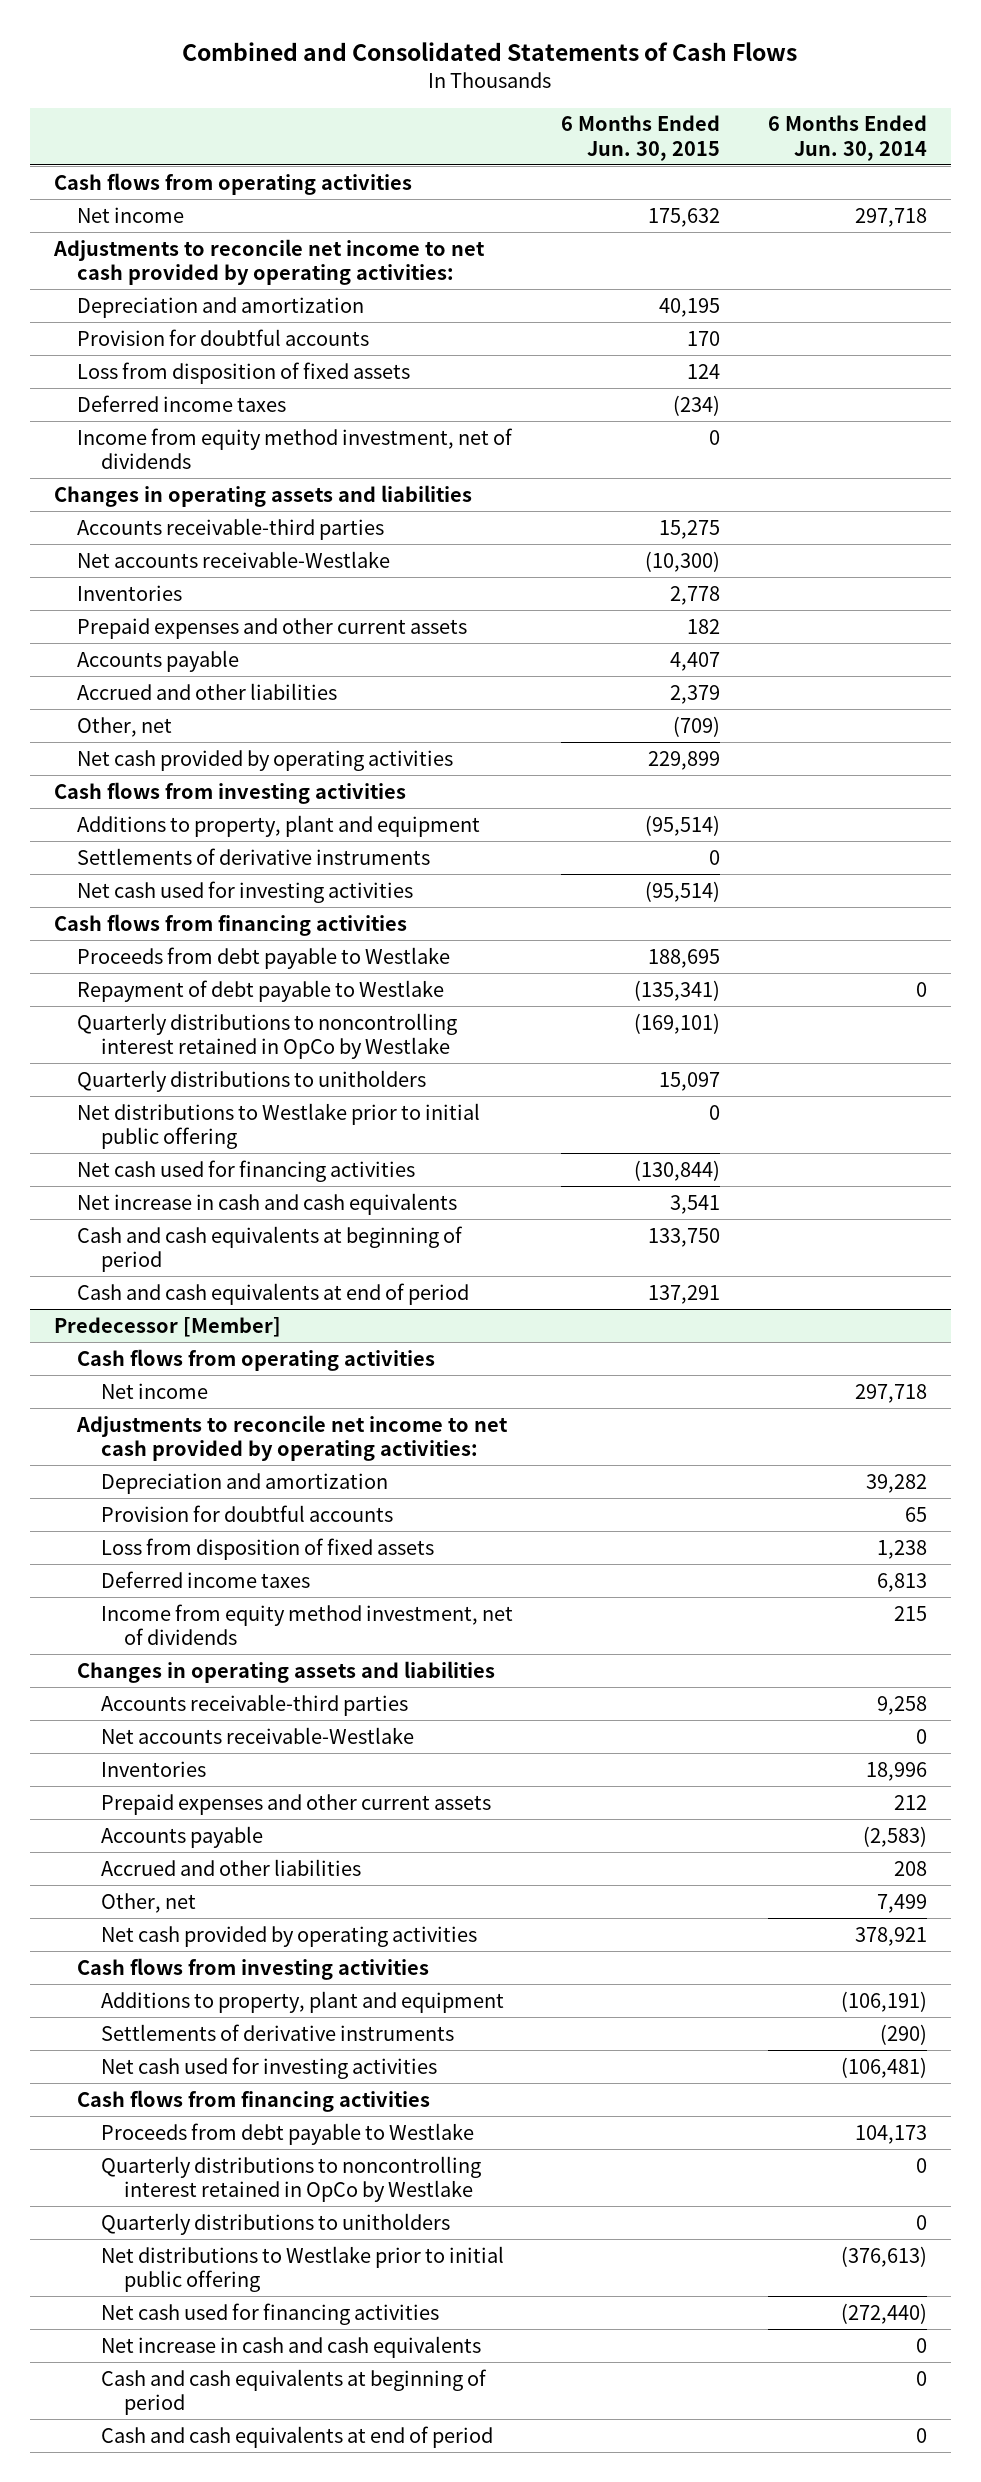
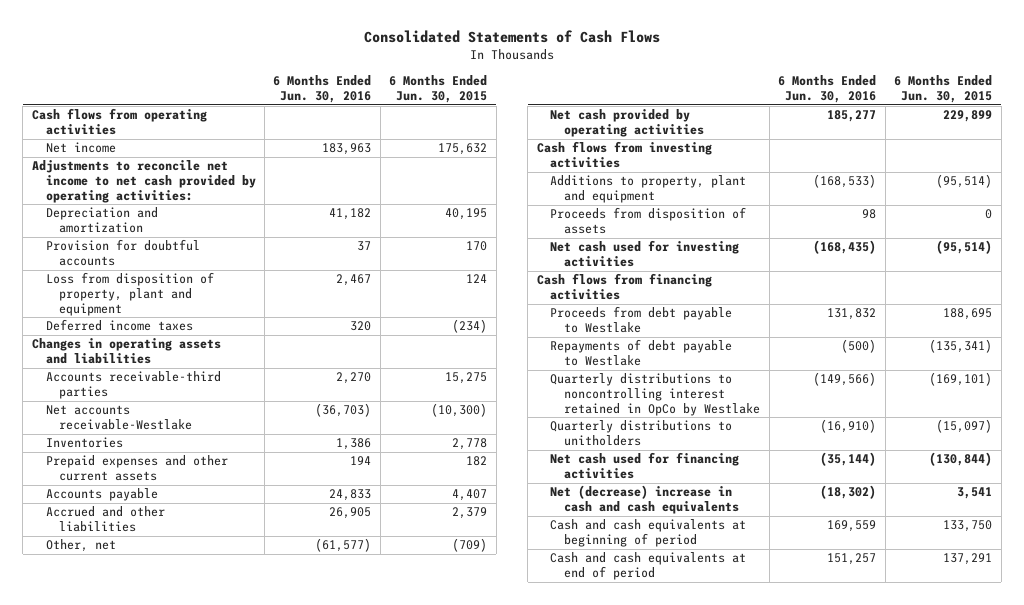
- Combined and Consolidated Statements of Cash Flows
+ Consolidated Statements of Cash Flows
- | 6 Months Ended Jun. 30, 2015 | 6 Months Ended Jun. 30, 2014
+ | 6 Months Ended Jun. 30, 2016 | 6 Months Ended Jun. 30, 2015
- Loss from disposition of fixed assets | 124 |
+ Loss from disposition of property, plant and equipment | 2,467 | 124
- Income from equity method investment, net of dividends | 0 |
- Settlements of derivative instruments | 0 |
+ Proceeds from disposition of assets | 98 | 0
- Repayment of debt payable to Westlake | (135,341) | 0
+ Repayments of debt payable to Westlake | (500) | (135,341)
- Quarterly distributions to unitholders | 15,097 |
- Net distributions to Westlake prior to initial public offering | 0 |
+ Quarterly distributions to unitholders | (16,910) | (15,097)
- Net increase in cash and cash equivalents | 3,541 |
+ Net (decrease) increase in cash and cash equivalents | (18,302) | 3,541
- Predecessor [Member]
- Cash flows from operating activities
- Net income | | 297,718
- Adjustments to reconcile net income to net cash provided by operating activities:
- Depreciation and amortization | | 39,282
- Provision for doubtful accounts | | 65
- Loss from disposition of fixed assets | | 1,238
- Deferred income taxes | | 6,813
- Income from equity method investment, net of dividends | | 215
- Changes in operating assets and liabilities
- Accounts receivable-third parties | | 9,258
- Net accounts receivable-Westlake | | 0
- Inventories | | 18,996
- Prepaid expenses and other current assets | | 212
- Accounts payable | | (2,583)
- Accrued and other liabilities | | 208
- Other, net | | 7,499
- Net cash provided by operating activities | | 378,921
- Cash flows from investing activities
- Additions to property, plant and equipment | | (106,191)
- Settlements of derivative instruments | | (290)
- Net cash used for investing activities | | (106,481)
- Cash flows from financing activities
- Proceeds from debt payable to Westlake | | 104,173
- Quarterly distributions to noncontrolling interest retained in OpCo by Westlake | | 0
- Quarterly distributions to unitholders | | 0
- Net distributions to Westlake prior to initial public offering | | (376,613)
- Net cash used for financing activities | | (272,440)
- Net increase in cash and cash equivalents | | 0
- Cash and cash equivalents at beginning of period | | 0
- Cash and cash equivalents at end of period | | 0

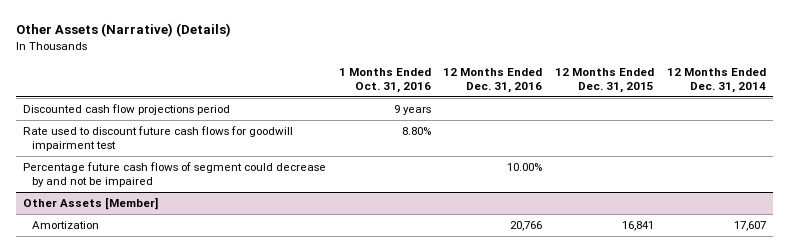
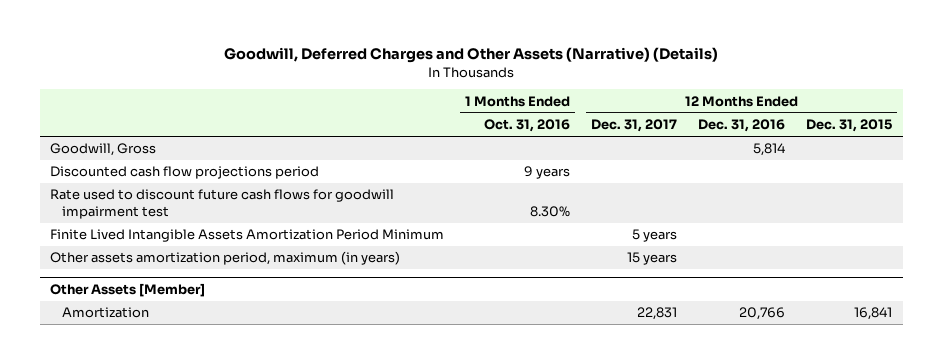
- Other Assets (Narrative) (Details)
+ Goodwill, Deferred Charges and Other Assets (Narrative) (Details)
- | 1 Months Ended Oct. 31, 2016 | 12 Months Ended Dec. 31, 2016 | 12 Months Ended Dec. 31, 2015 | 12 Months Ended Dec. 31, 2014
+ | 1 Months Ended Oct. 31, 2016 | 12 Months Ended Dec. 31, 2017 | 12 Months Ended Dec. 31, 2016 | 12 Months Ended Dec. 31, 2015
+ Goodwill, Gross | | | 5,814 |
- Rate used to discount future cash flows for goodwill impairment test | 8.80% | | |
- Percentage future cash flows of segment could decrease by and not be impaired | | 10.00% | |
+ Rate used to discount future cash flows for goodwill impairment test | 8.30% | | |
+ Finite Lived Intangible Assets Amortization Period Minimum | | 5 years | |
+ Other assets amortization period, maximum (in years) | | 15 years | |

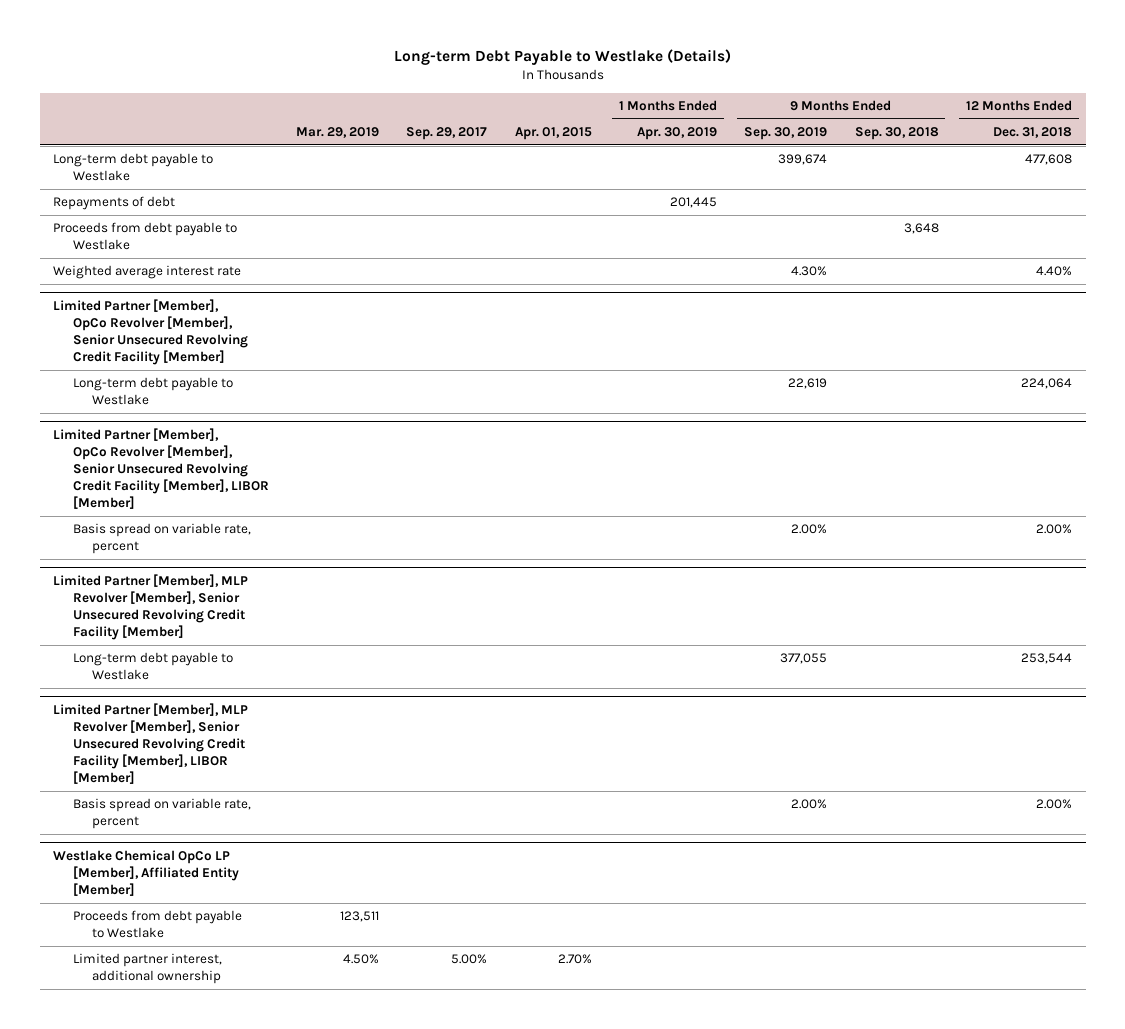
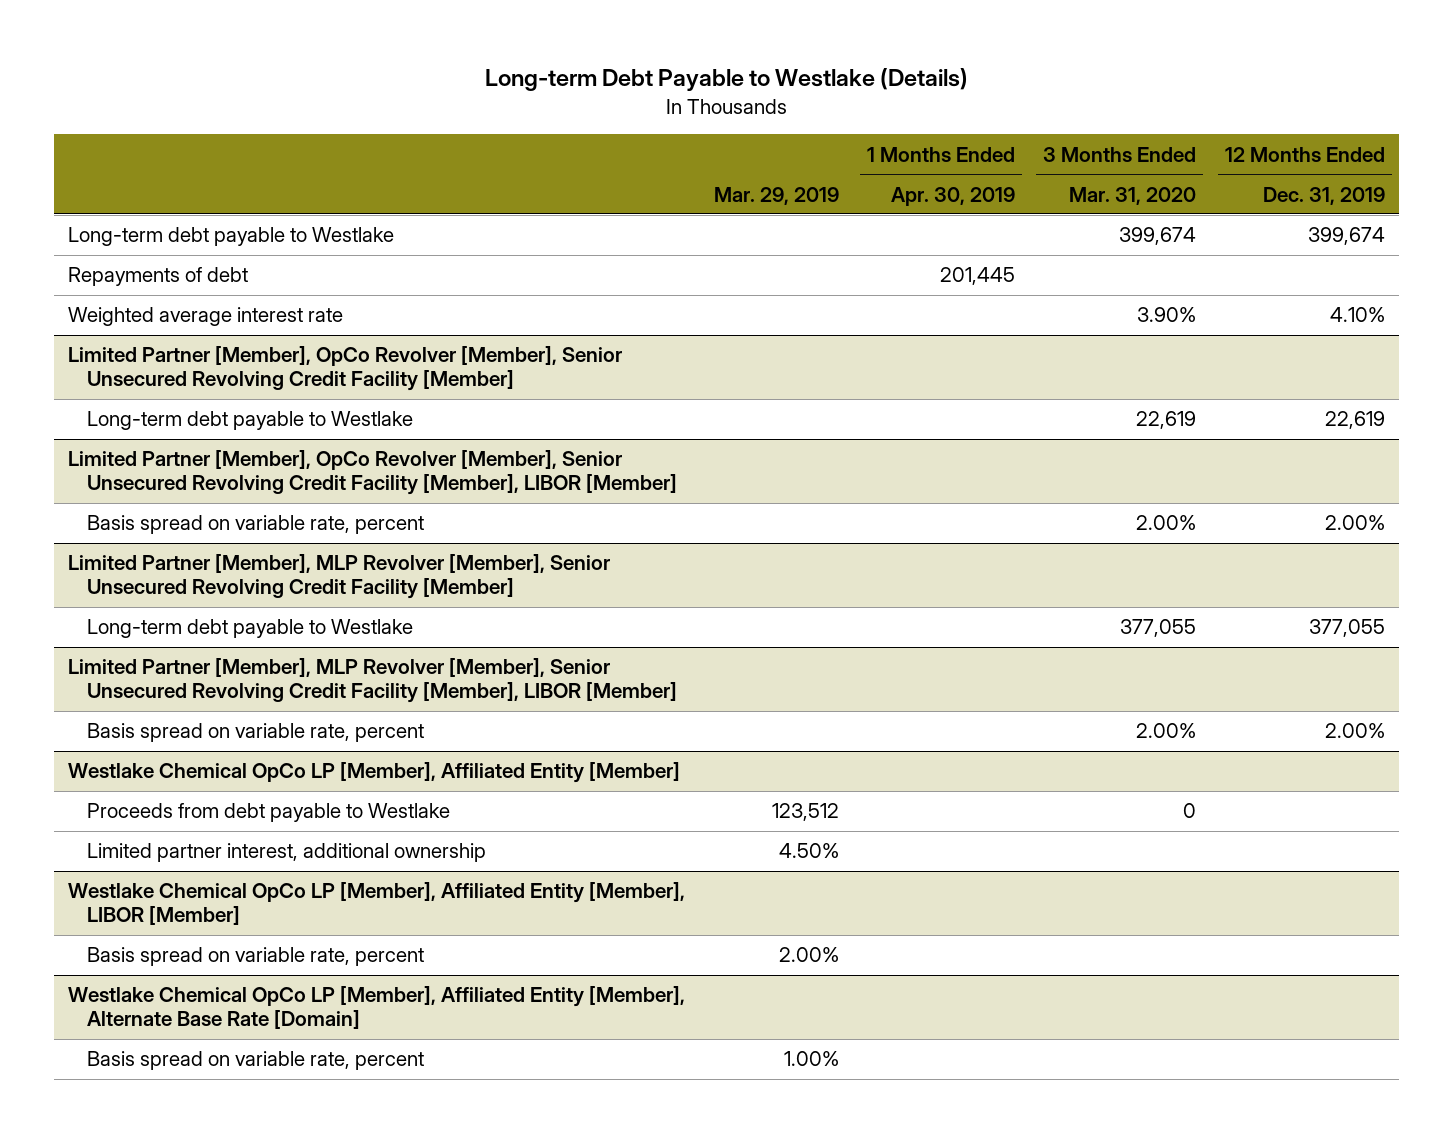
- | Mar. 29, 2019 | Sep. 29, 2017 | Apr. 01, 2015 | 1 Months Ended Apr. 30, 2019 | 9 Months Ended Sep. 30, 2019 | 9 Months Ended Sep. 30, 2018 | 12 Months Ended Dec. 31, 2018
+ | Mar. 29, 2019 | 1 Months Ended Apr. 30, 2019 | 3 Months Ended Mar. 31, 2020 | 12 Months Ended Dec. 31, 2019
- Proceeds from debt payable to Westlake | | | | | | 3,648 |
@ Westlake Chemical OpCo LP [Member], Affiliated Entity [Member]
- Proceeds from debt payable to Westlake | 123,511 | | | | | |
+ Proceeds from debt payable to Westlake | 123,512 | | 0 |
+ Westlake Chemical OpCo LP [Member], Affiliated Entity [Member], LIBOR [Member]
+ Basis spread on variable rate, percent | 2.00% | | |
+ Westlake Chemical OpCo LP [Member], Affiliated Entity [Member], Alternate Base Rate [Domain]
+ Basis spread on variable rate, percent | 1.00% | | |

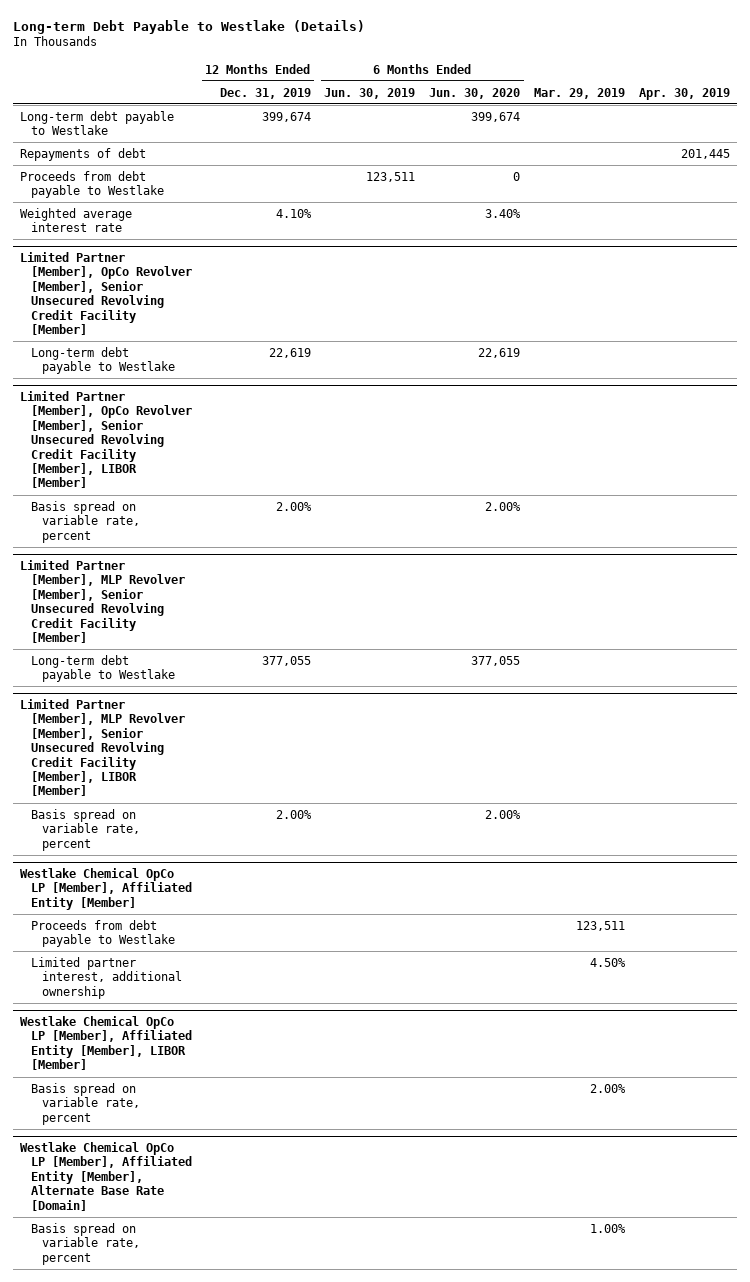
- | Mar. 29, 2019 | 1 Months Ended Apr. 30, 2019 | 3 Months Ended Mar. 31, 2020 | 12 Months Ended Dec. 31, 2019
+ | 12 Months Ended Dec. 31, 2019 | 6 Months Ended Jun. 30, 2019 | 6 Months Ended Jun. 30, 2020 | Mar. 29, 2019 | Apr. 30, 2019
+ Proceeds from debt payable to Westlake | | 123,511 | 0 | |
@ Westlake Chemical OpCo LP [Member], Affiliated Entity [Member]
- Proceeds from debt payable to Westlake | 123,512 | | 0 |
+ Proceeds from debt payable to Westlake | | | | 123,511 |

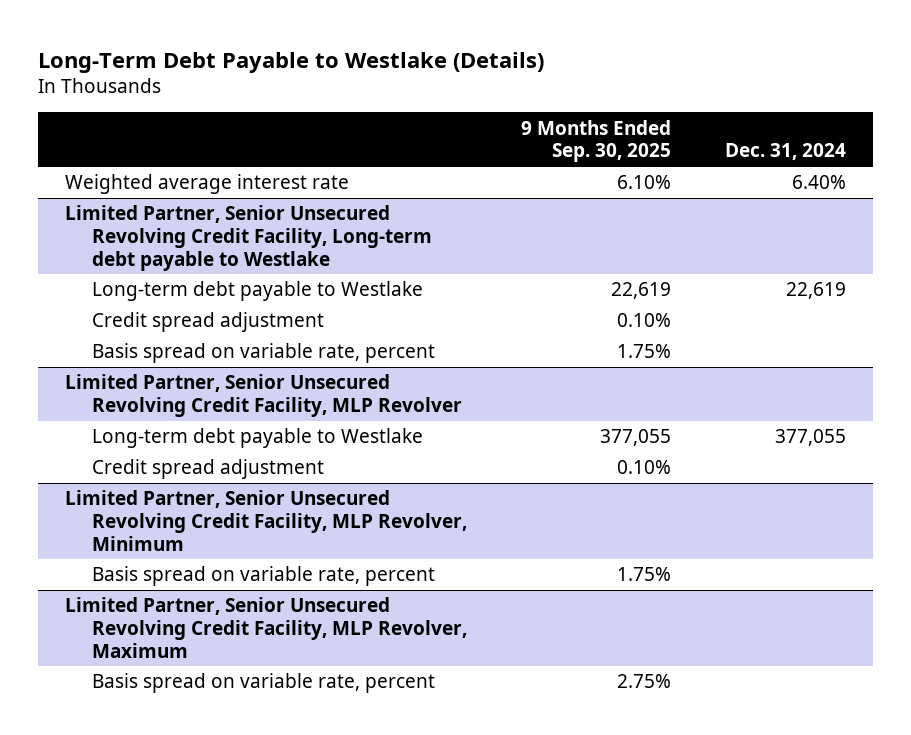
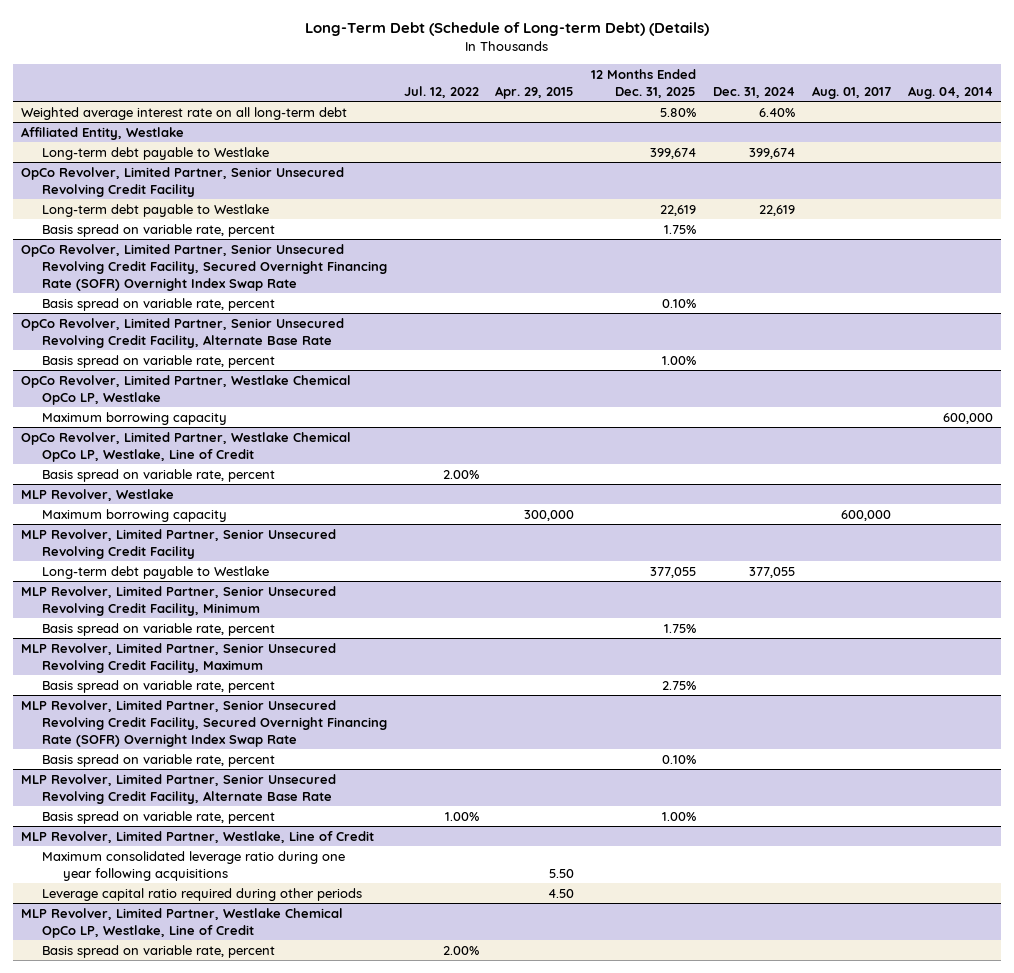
- Long-Term Debt Payable to Westlake (Details)
+ Long-Term Debt (Schedule of Long-term Debt) (Details)
- | 9 Months Ended Sep. 30, 2025 | Dec. 31, 2024
+ | Jul. 12, 2022 | Apr. 29, 2015 | 12 Months Ended Dec. 31, 2025 | Dec. 31, 2024 | Aug. 01, 2017 | Aug. 04, 2014
- Weighted average interest rate | 6.10% | 6.40%
- Limited Partner, Senior Unsecured Revolving Credit Facility, Long-term debt payable to Westlake
+ Weighted average interest rate on all long-term debt | | | 5.80% | 6.40% | |
+ Affiliated Entity, Westlake
+ Long-term debt payable to Westlake | | | 399,674 | 399,674 | |
+ OpCo Revolver, Limited Partner, Senior Unsecured Revolving Credit Facility
- Credit spread adjustment | 0.10% |
- Limited Partner, Senior Unsecured Revolving Credit Facility, MLP Revolver
+ OpCo Revolver, Limited Partner, Senior Unsecured Revolving Credit Facility, Secured Overnight Financing Rate (SOFR) Overnight Index Swap Rate
+ Basis spread on variable rate, percent | | | 0.10% | | |
+ OpCo Revolver, Limited Partner, Senior Unsecured Revolving Credit Facility, Alternate Base Rate
+ Basis spread on variable rate, percent | | | 1.00% | | |
+ OpCo Revolver, Limited Partner, Westlake Chemical OpCo LP, Westlake
+ Maximum borrowing capacity | | | | | | 600,000
+ OpCo Revolver, Limited Partner, Westlake Chemical OpCo LP, Westlake, Line of Credit
+ Basis spread on variable rate, percent | 2.00% | | | | |
+ MLP Revolver, Westlake
+ Maximum borrowing capacity | | 300,000 | | | 600,000 |
+ MLP Revolver, Limited Partner, Senior Unsecured Revolving Credit Facility
- Credit spread adjustment | 0.10% |
- Limited Partner, Senior Unsecured Revolving Credit Facility, MLP Revolver, Minimum
+ MLP Revolver, Limited Partner, Senior Unsecured Revolving Credit Facility, Minimum
- Limited Partner, Senior Unsecured Revolving Credit Facility, MLP Revolver, Maximum
+ MLP Revolver, Limited Partner, Senior Unsecured Revolving Credit Facility, Maximum
+ MLP Revolver, Limited Partner, Senior Unsecured Revolving Credit Facility, Secured Overnight Financing Rate (SOFR) Overnight Index Swap Rate
+ Basis spread on variable rate, percent | | | 0.10% | | |
+ MLP Revolver, Limited Partner, Senior Unsecured Revolving Credit Facility, Alternate Base Rate
+ Basis spread on variable rate, percent | 1.00% | | 1.00% | | |
+ MLP Revolver, Limited Partner, Westlake, Line of Credit
+ Maximum consolidated leverage ratio during one year following acquisitions | | 5.50 | | | |
+ Leverage capital ratio required during other periods | | 4.50 | | | |
+ MLP Revolver, Limited Partner, Westlake Chemical OpCo LP, Westlake, Line of Credit
+ Basis spread on variable rate, percent | 2.00% | | | | |

